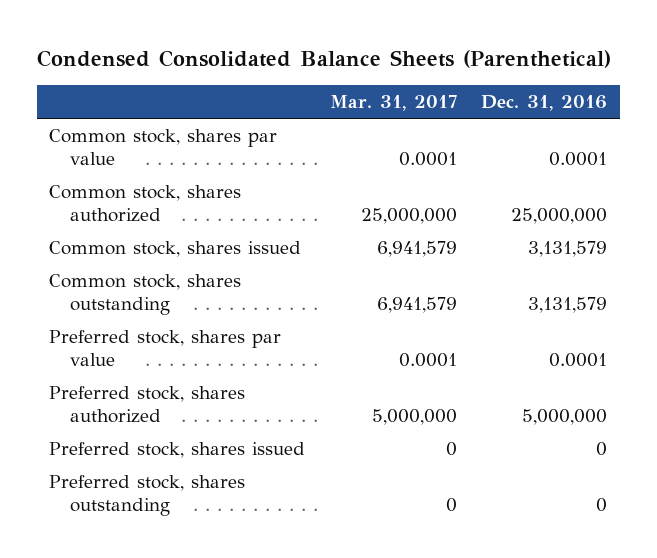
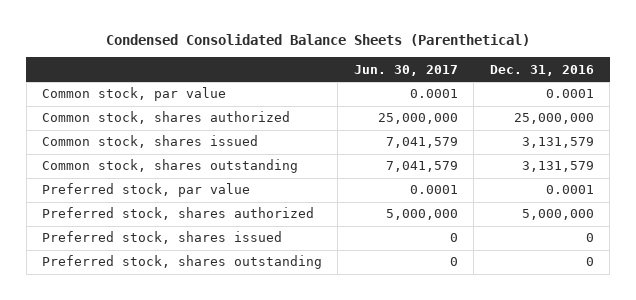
- | Mar. 31, 2017 | Dec. 31, 2016
+ | Jun. 30, 2017 | Dec. 31, 2016
- Common stock, shares par value | 0.0001 | 0.0001
+ Common stock, par value | 0.0001 | 0.0001
- Preferred stock, shares par value | 0.0001 | 0.0001
+ Preferred stock, par value | 0.0001 | 0.0001

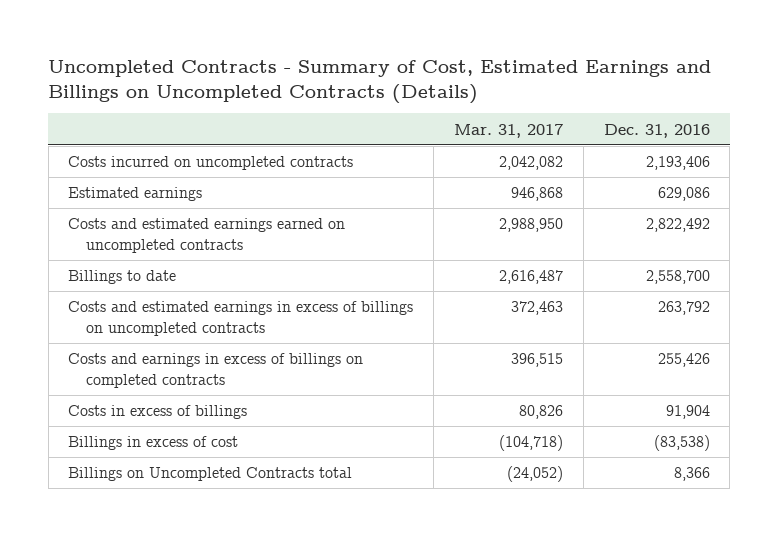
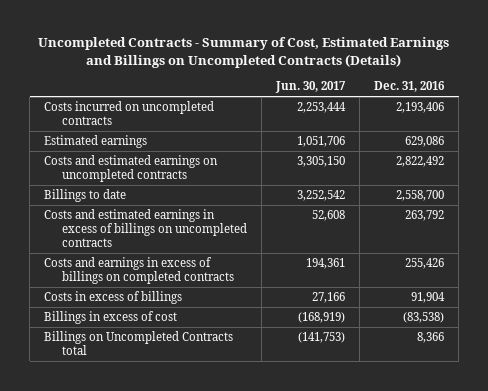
- | Mar. 31, 2017 | Dec. 31, 2016
+ | Jun. 30, 2017 | Dec. 31, 2016
- Costs and estimated earnings earned on uncompleted contracts | 2,988,950 | 2,822,492
+ Costs and estimated earnings on uncompleted contracts | 3,305,150 | 2,822,492

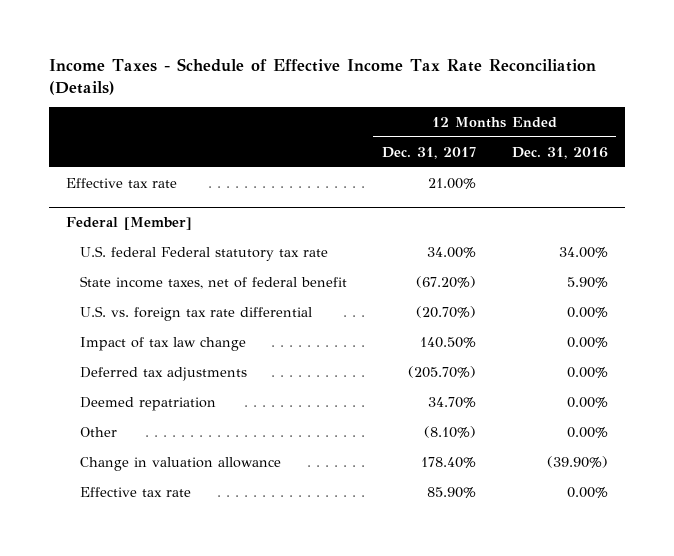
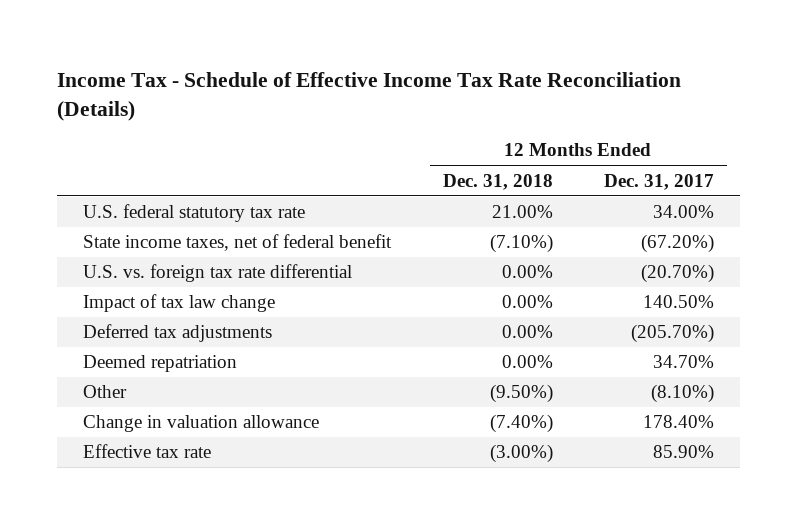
- Income Taxes - Schedule of Effective Income Tax Rate Reconciliation (Details)
+ Income Tax - Schedule of Effective Income Tax Rate Reconciliation (Details)
- | 12 Months Ended Dec. 31, 2017 | 12 Months Ended Dec. 31, 2016
+ | 12 Months Ended Dec. 31, 2018 | 12 Months Ended Dec. 31, 2017
- Effective tax rate | 21.00% |
- Federal [Member]
- U.S. federal Federal statutory tax rate | 34.00% | 34.00%
+ U.S. federal statutory tax rate | 21.00% | 34.00%

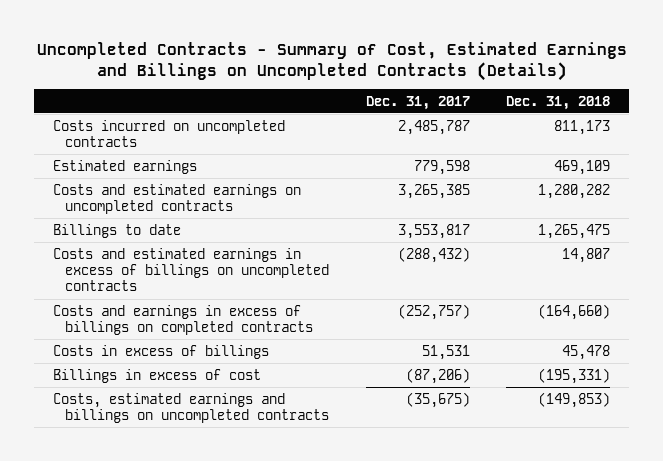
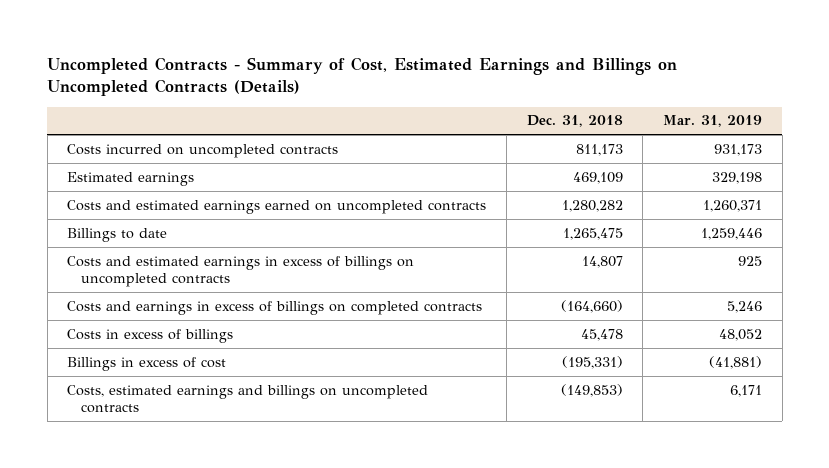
- | Dec. 31, 2017 | Dec. 31, 2018
+ | Dec. 31, 2018 | Mar. 31, 2019
- Costs and estimated earnings on uncompleted contracts | 3,265,385 | 1,280,282
+ Costs and estimated earnings earned on uncompleted contracts | 1,280,282 | 1,260,371

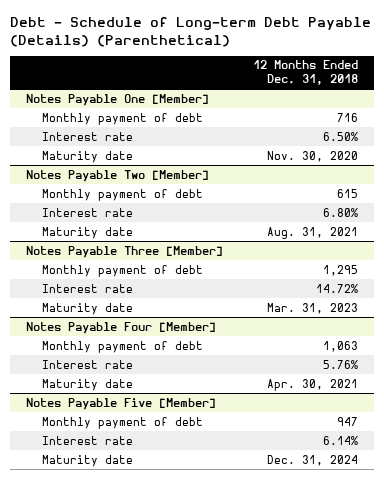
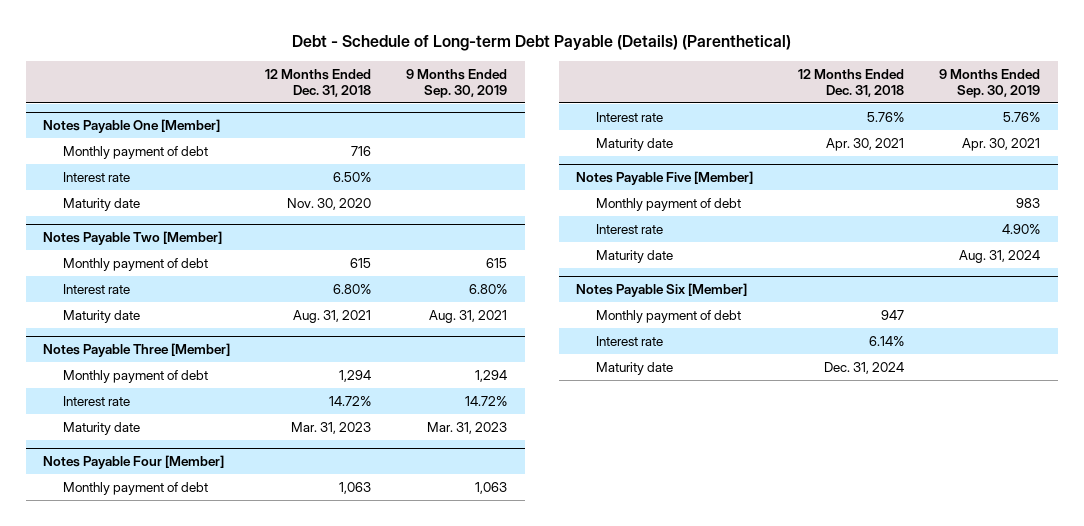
- | 12 Months Ended Dec. 31, 2018
+ | 12 Months Ended Dec. 31, 2018 | 9 Months Ended Sep. 30, 2019
@ Notes Payable Three [Member]
- Monthly payment of debt | 1,295
+ Monthly payment of debt | 1,294 | 1,294
@ Notes Payable Five [Member]
+ Monthly payment of debt | | 983
+ Interest rate | | 4.90%
+ Maturity date | | Aug. 31, 2024
+ Notes Payable Six [Member]

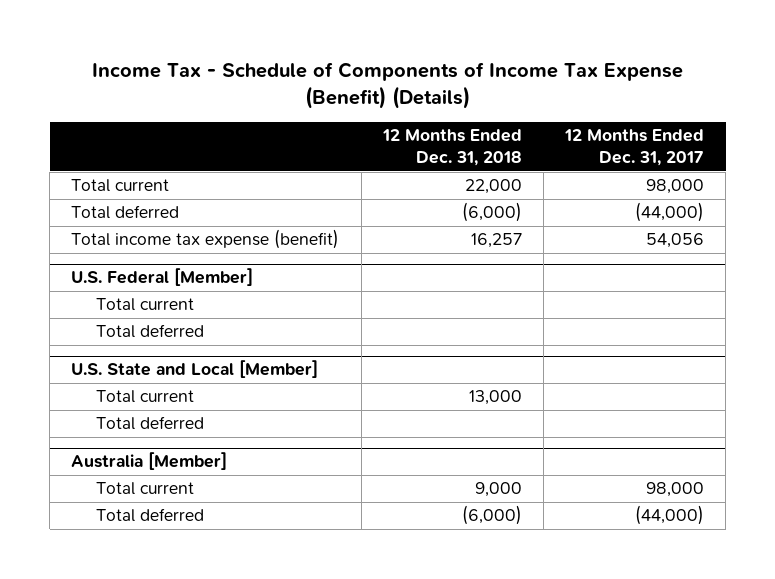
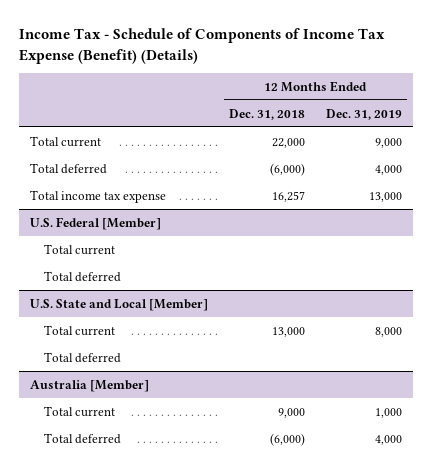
- | 12 Months Ended Dec. 31, 2018 | 12 Months Ended Dec. 31, 2017
+ | 12 Months Ended Dec. 31, 2018 | 12 Months Ended Dec. 31, 2019
- Total income tax expense (benefit) | 16,257 | 54,056
+ Total income tax expense | 16,257 | 13,000

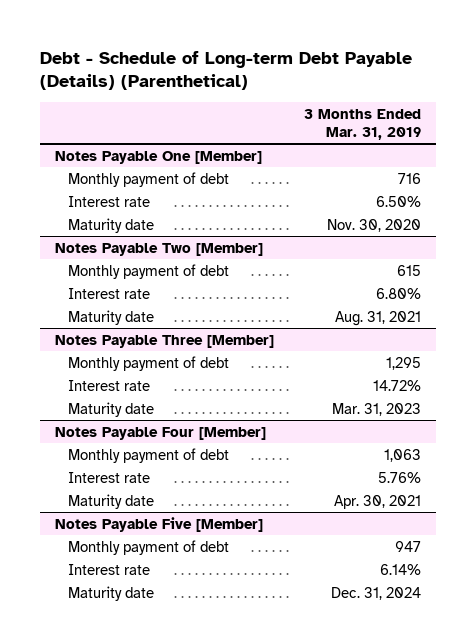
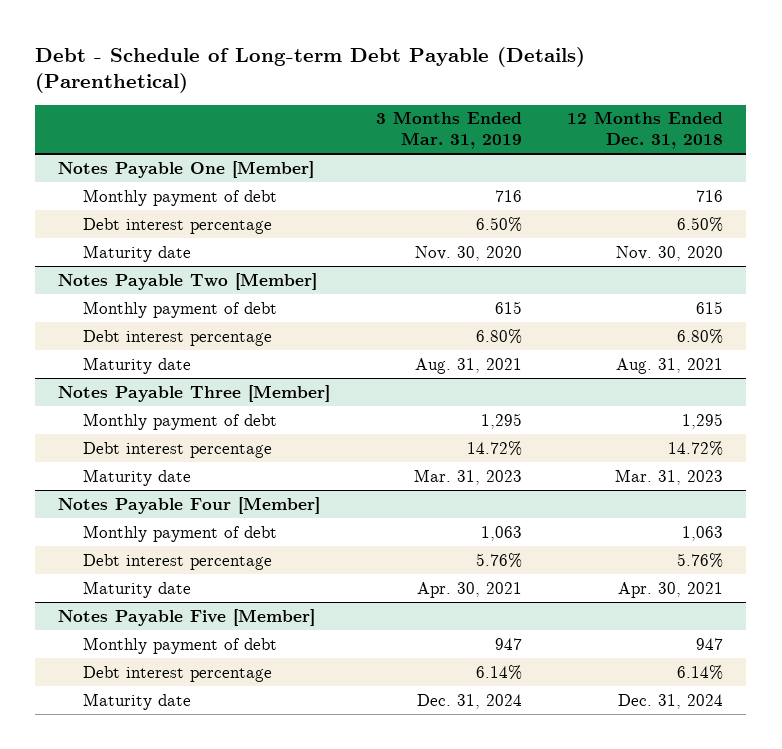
- | 3 Months Ended Mar. 31, 2019
+ | 3 Months Ended Mar. 31, 2019 | 12 Months Ended Dec. 31, 2018
@ Notes Payable One [Member]
- Interest rate | 6.50%
+ Debt interest percentage | 6.50% | 6.50%
@ Notes Payable Two [Member]
- Interest rate | 6.80%
+ Debt interest percentage | 6.80% | 6.80%
@ Notes Payable Three [Member]
- Interest rate | 14.72%
+ Debt interest percentage | 14.72% | 14.72%
@ Notes Payable Four [Member]
- Interest rate | 5.76%
+ Debt interest percentage | 5.76% | 5.76%
@ Notes Payable Five [Member]
- Interest rate | 6.14%
+ Debt interest percentage | 6.14% | 6.14%

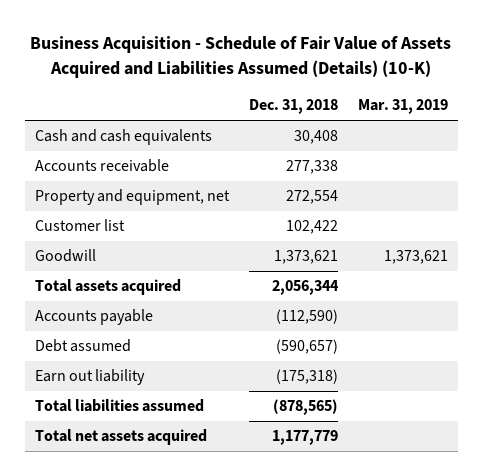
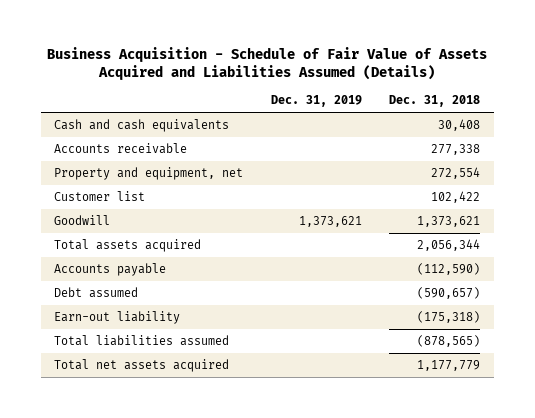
- Business Acquisition - Schedule of Fair Value of Assets Acquired and Liabilities Assumed (Details) (10-K)
+ Business Acquisition - Schedule of Fair Value of Assets Acquired and Liabilities Assumed (Details)
- | Dec. 31, 2018 | Mar. 31, 2019
+ | Dec. 31, 2019 | Dec. 31, 2018
- Earn out liability | (175,318) |
+ Earn-out liability | | (175,318)

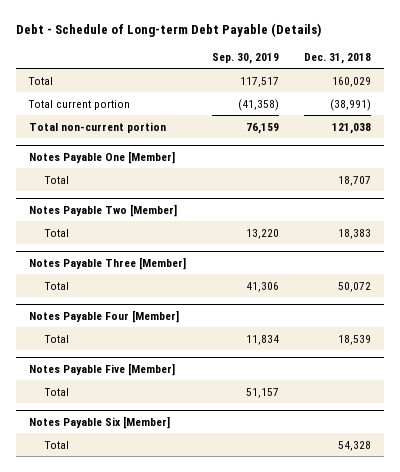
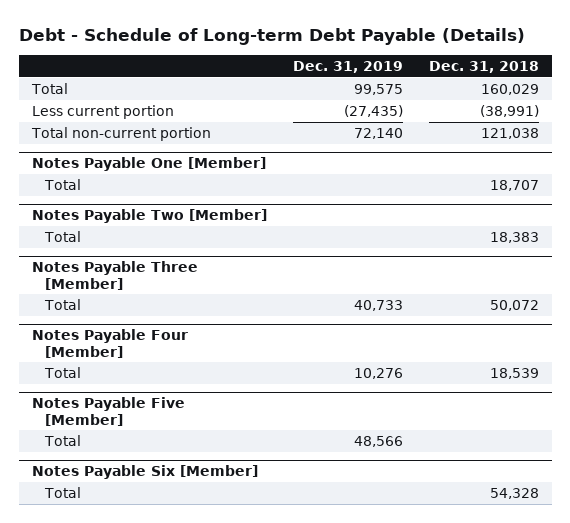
- | Sep. 30, 2019 | Dec. 31, 2018
+ | Dec. 31, 2019 | Dec. 31, 2018
- Total current portion | (41,358) | (38,991)
+ Less current portion | (27,435) | (38,991)

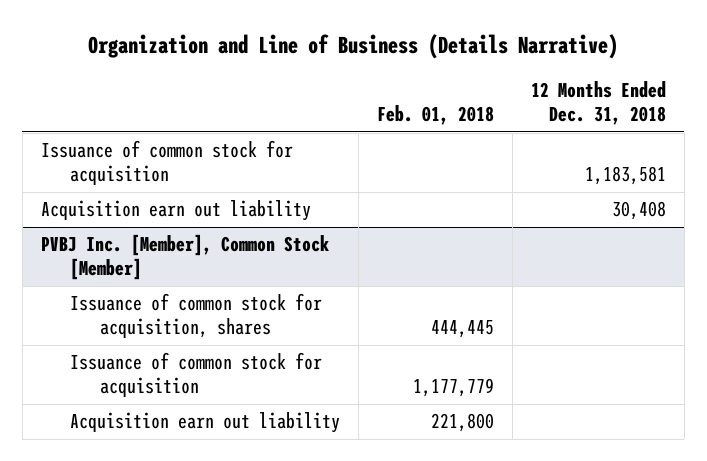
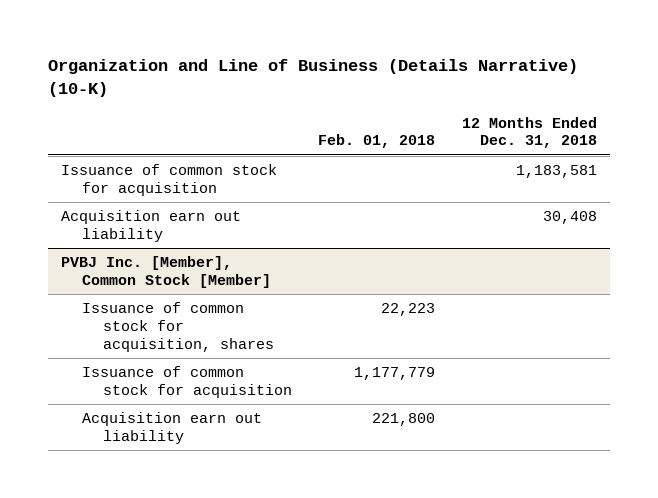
- Organization and Line of Business (Details Narrative)
+ Organization and Line of Business (Details Narrative) (10-K)
@ PVBJ Inc. [Member], Common Stock [Member]
- Issuance of common stock for acquisition, shares | 444,445 |
+ Issuance of common stock for acquisition, shares | 22,223 |

